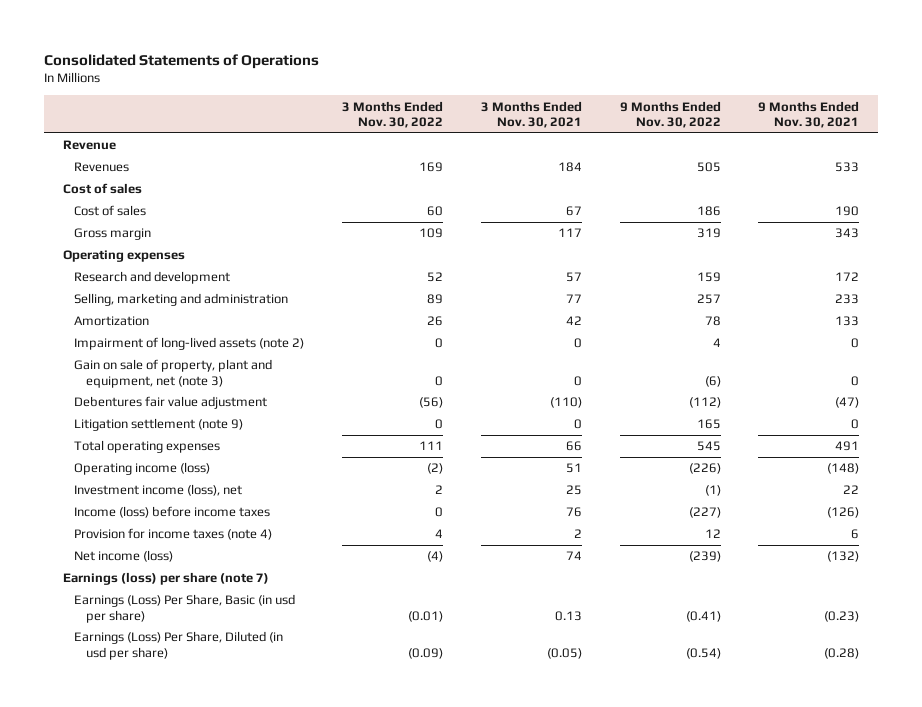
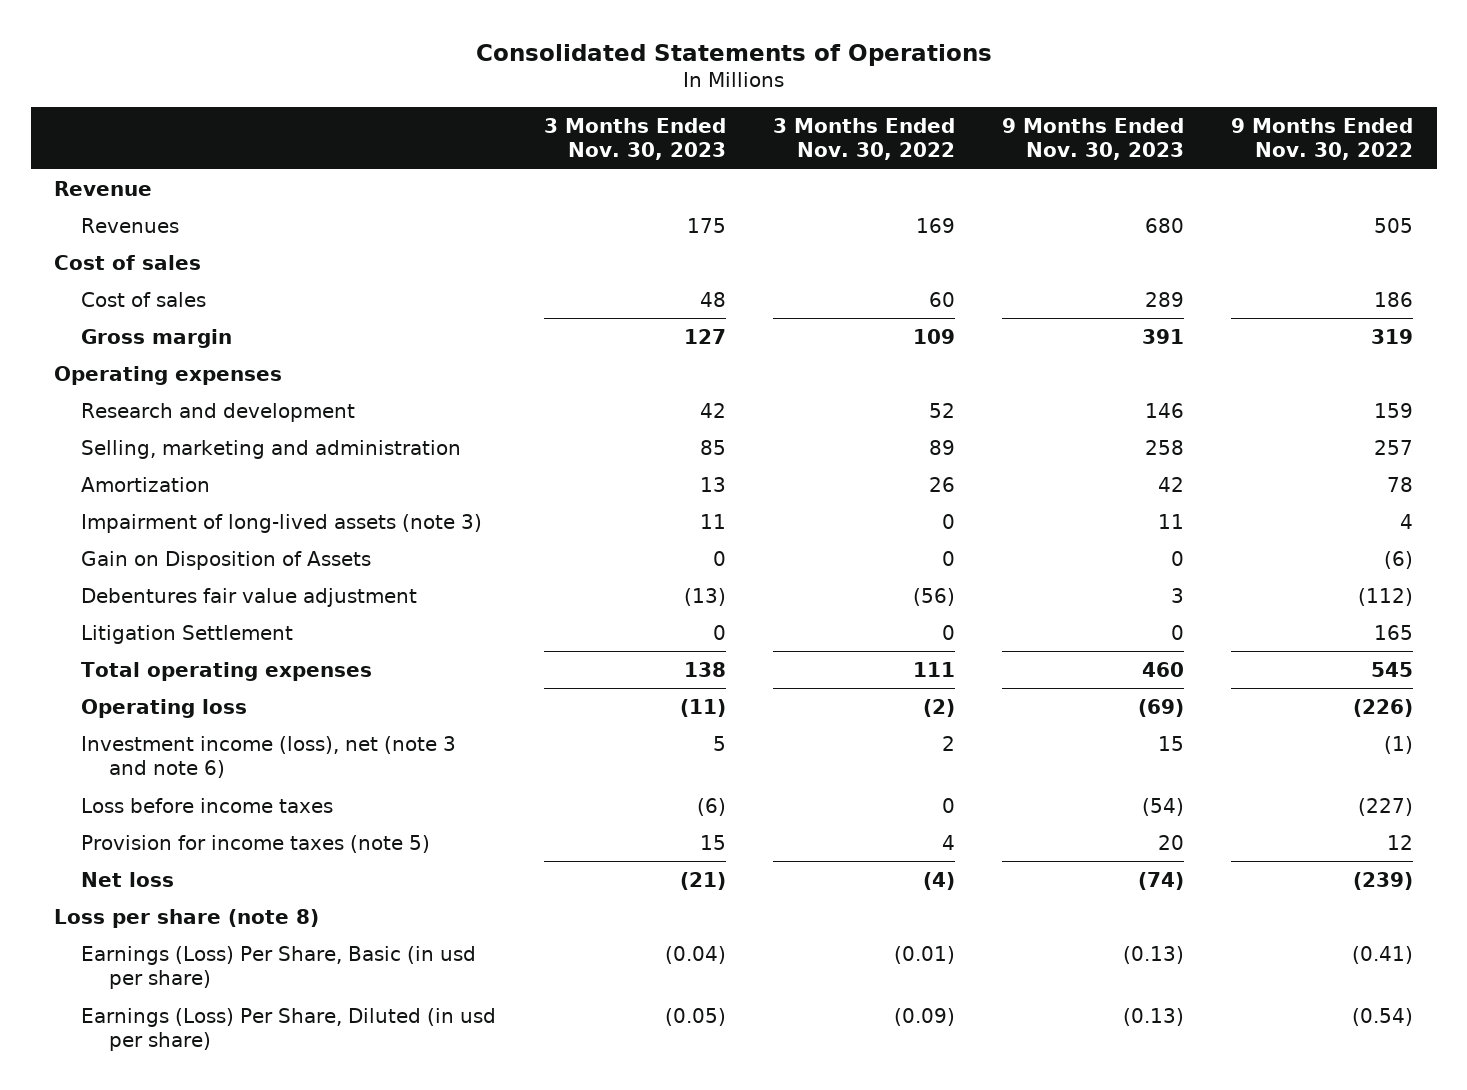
- | 3 Months Ended Nov. 30, 2022 | 3 Months Ended Nov. 30, 2021 | 9 Months Ended Nov. 30, 2022 | 9 Months Ended Nov. 30, 2021
+ | 3 Months Ended Nov. 30, 2023 | 3 Months Ended Nov. 30, 2022 | 9 Months Ended Nov. 30, 2023 | 9 Months Ended Nov. 30, 2022
- Impairment of long-lived assets (note 2) | 0 | 0 | 4 | 0
- Gain on sale of property, plant and equipment, net (note 3) | 0 | 0 | (6) | 0
+ Impairment of long-lived assets (note 3) | 11 | 0 | 11 | 4
+ Gain on Disposition of Assets | 0 | 0 | 0 | (6)
- Litigation settlement (note 9) | 0 | 0 | 165 | 0
+ Litigation Settlement | 0 | 0 | 0 | 165
- Operating income (loss) | (2) | 51 | (226) | (148)
- Investment income (loss), net | 2 | 25 | (1) | 22
- Income (loss) before income taxes | 0 | 76 | (227) | (126)
- Provision for income taxes (note 4) | 4 | 2 | 12 | 6
- Net income (loss) | (4) | 74 | (239) | (132)
- Earnings (loss) per share (note 7)
+ Operating loss | (11) | (2) | (69) | (226)
+ Investment income (loss), net (note 3 and note 6) | 5 | 2 | 15 | (1)
+ Loss before income taxes | (6) | 0 | (54) | (227)
+ Provision for income taxes (note 5) | 15 | 4 | 20 | 12
+ Net loss | (21) | (4) | (74) | (239)
+ Loss per share (note 8)

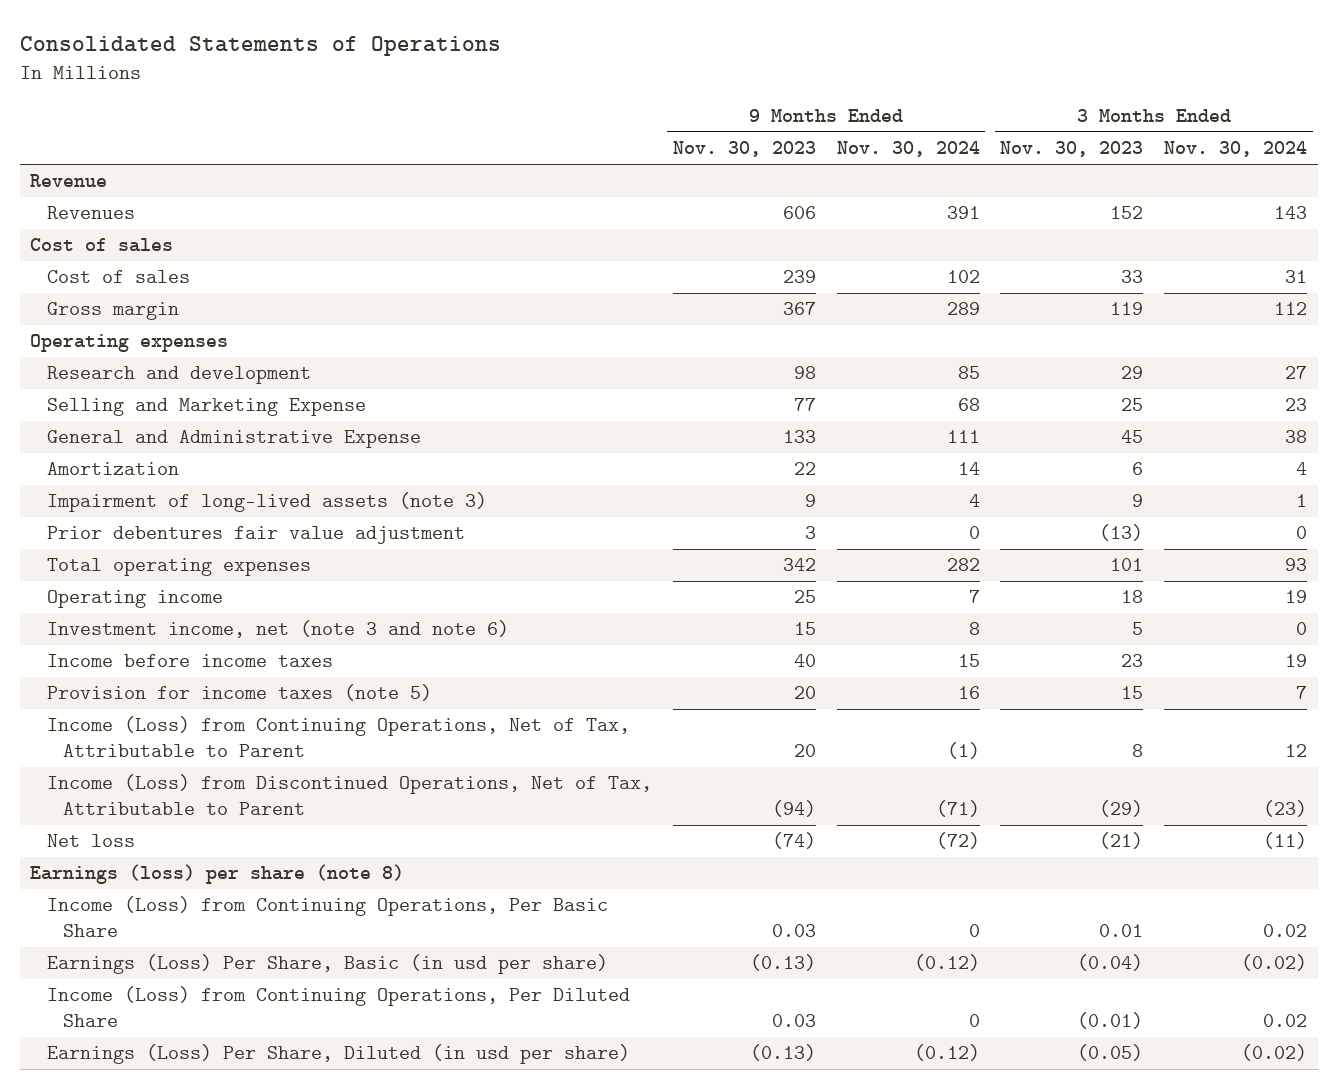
- | 3 Months Ended Nov. 30, 2023 | 3 Months Ended Nov. 30, 2022 | 9 Months Ended Nov. 30, 2023 | 9 Months Ended Nov. 30, 2022
+ | 9 Months Ended Nov. 30, 2023 | 9 Months Ended Nov. 30, 2024 | 3 Months Ended Nov. 30, 2023 | 3 Months Ended Nov. 30, 2024
- Revenues | 175 | 169 | 680 | 505
+ Revenues | 606 | 391 | 152 | 143
- Cost of sales | 48 | 60 | 289 | 186
- Gross margin | 127 | 109 | 391 | 319
+ Cost of sales | 239 | 102 | 33 | 31
+ Gross margin | 367 | 289 | 119 | 112
- Research and development | 42 | 52 | 146 | 159
- Selling, marketing and administration | 85 | 89 | 258 | 257
- Amortization | 13 | 26 | 42 | 78
- Impairment of long-lived assets (note 3) | 11 | 0 | 11 | 4
- Gain on Disposition of Assets | 0 | 0 | 0 | (6)
- Debentures fair value adjustment | (13) | (56) | 3 | (112)
- Litigation Settlement | 0 | 0 | 0 | 165
- Total operating expenses | 138 | 111 | 460 | 545
- Operating loss | (11) | (2) | (69) | (226)
- Investment income (loss), net (note 3 and note 6) | 5 | 2 | 15 | (1)
- Loss before income taxes | (6) | 0 | (54) | (227)
+ Research and development | 98 | 85 | 29 | 27
+ Selling and Marketing Expense | 77 | 68 | 25 | 23
+ General and Administrative Expense | 133 | 111 | 45 | 38
+ Amortization | 22 | 14 | 6 | 4
+ Impairment of long-lived assets (note 3) | 9 | 4 | 9 | 1
+ Prior debentures fair value adjustment | 3 | 0 | (13) | 0
+ Total operating expenses | 342 | 282 | 101 | 93
+ Operating income | 25 | 7 | 18 | 19
+ Investment income, net (note 3 and note 6) | 15 | 8 | 5 | 0
+ Income before income taxes | 40 | 15 | 23 | 19
+ Income (Loss) from Continuing Operations, Net of Tax, Attributable to Parent | 20 | (1) | 8 | 12
+ Income (Loss) from Discontinued Operations, Net of Tax, Attributable to Parent | (94) | (71) | (29) | (23)
- Loss per share (note 8)
+ Earnings (loss) per share (note 8)
+ Income (Loss) from Continuing Operations, Per Basic Share | 0.03 | 0 | 0.01 | 0.02
+ Income (Loss) from Continuing Operations, Per Diluted Share | 0.03 | 0 | (0.01) | 0.02

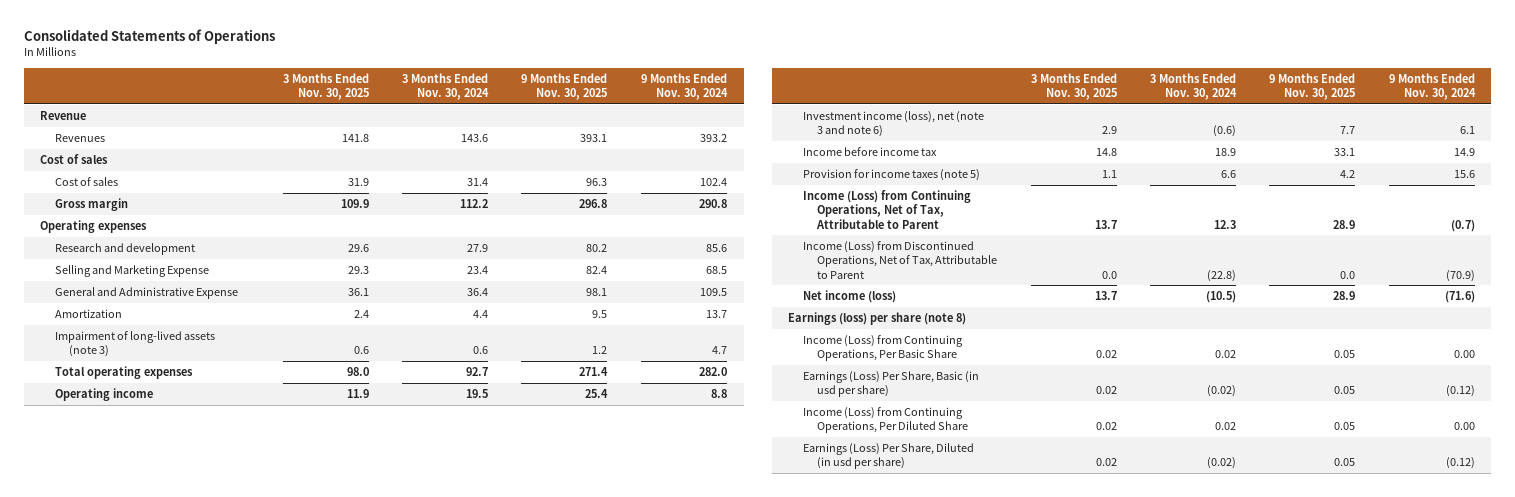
- | 9 Months Ended Nov. 30, 2023 | 9 Months Ended Nov. 30, 2024 | 3 Months Ended Nov. 30, 2023 | 3 Months Ended Nov. 30, 2024
+ | 3 Months Ended Nov. 30, 2025 | 3 Months Ended Nov. 30, 2024 | 9 Months Ended Nov. 30, 2025 | 9 Months Ended Nov. 30, 2024
- Revenues | 606 | 391 | 152 | 143
+ Revenues | 141.8 | 143.6 | 393.1 | 393.2
- Cost of sales | 239 | 102 | 33 | 31
- Gross margin | 367 | 289 | 119 | 112
+ Cost of sales | 31.9 | 31.4 | 96.3 | 102.4
+ Gross margin | 109.9 | 112.2 | 296.8 | 290.8
- Research and development | 98 | 85 | 29 | 27
- Selling and Marketing Expense | 77 | 68 | 25 | 23
- General and Administrative Expense | 133 | 111 | 45 | 38
- Amortization | 22 | 14 | 6 | 4
- Impairment of long-lived assets (note 3) | 9 | 4 | 9 | 1
- Prior debentures fair value adjustment | 3 | 0 | (13) | 0
- Total operating expenses | 342 | 282 | 101 | 93
- Operating income | 25 | 7 | 18 | 19
- Investment income, net (note 3 and note 6) | 15 | 8 | 5 | 0
- Income before income taxes | 40 | 15 | 23 | 19
- Provision for income taxes (note 5) | 20 | 16 | 15 | 7
- Income (Loss) from Continuing Operations, Net of Tax, Attributable to Parent | 20 | (1) | 8 | 12
- Income (Loss) from Discontinued Operations, Net of Tax, Attributable to Parent | (94) | (71) | (29) | (23)
- Net loss | (74) | (72) | (21) | (11)
+ Research and development | 29.6 | 27.9 | 80.2 | 85.6
+ Selling and Marketing Expense | 29.3 | 23.4 | 82.4 | 68.5
+ General and Administrative Expense | 36.1 | 36.4 | 98.1 | 109.5
+ Amortization | 2.4 | 4.4 | 9.5 | 13.7
+ Impairment of long-lived assets (note 3) | 0.6 | 0.6 | 1.2 | 4.7
+ Total operating expenses | 98.0 | 92.7 | 271.4 | 282.0
+ Operating income | 11.9 | 19.5 | 25.4 | 8.8
+ Investment income (loss), net (note 3 and note 6) | 2.9 | (0.6) | 7.7 | 6.1
+ Income before income tax | 14.8 | 18.9 | 33.1 | 14.9
+ Provision for income taxes (note 5) | 1.1 | 6.6 | 4.2 | 15.6
+ Income (Loss) from Continuing Operations, Net of Tax, Attributable to Parent | 13.7 | 12.3 | 28.9 | (0.7)
+ Income (Loss) from Discontinued Operations, Net of Tax, Attributable to Parent | 0.0 | (22.8) | 0.0 | (70.9)
+ Net income (loss) | 13.7 | (10.5) | 28.9 | (71.6)
- Income (Loss) from Continuing Operations, Per Basic Share | 0.03 | 0 | 0.01 | 0.02
+ Income (Loss) from Continuing Operations, Per Basic Share | 0.02 | 0.02 | 0.05 | 0.00
- Income (Loss) from Continuing Operations, Per Diluted Share | 0.03 | 0 | (0.01) | 0.02
+ Income (Loss) from Continuing Operations, Per Diluted Share | 0.02 | 0.02 | 0.05 | 0.00

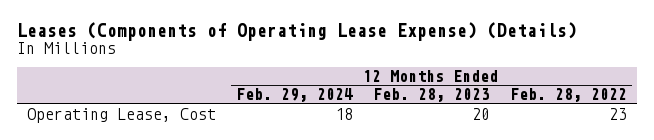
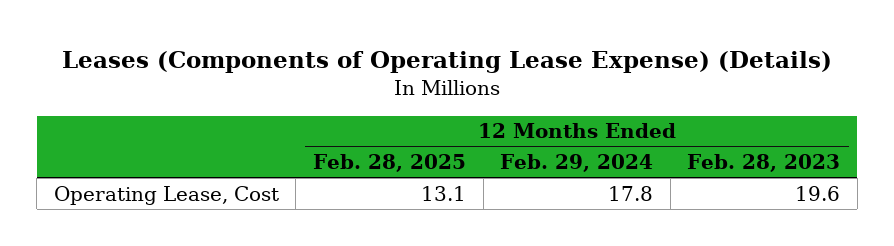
- | 12 Months Ended Feb. 29, 2024 | 12 Months Ended Feb. 28, 2023 | 12 Months Ended Feb. 28, 2022
+ | 12 Months Ended Feb. 28, 2025 | 12 Months Ended Feb. 29, 2024 | 12 Months Ended Feb. 28, 2023
- Operating Lease, Cost | 18 | 20 | 23
+ Operating Lease, Cost | 13.1 | 17.8 | 19.6

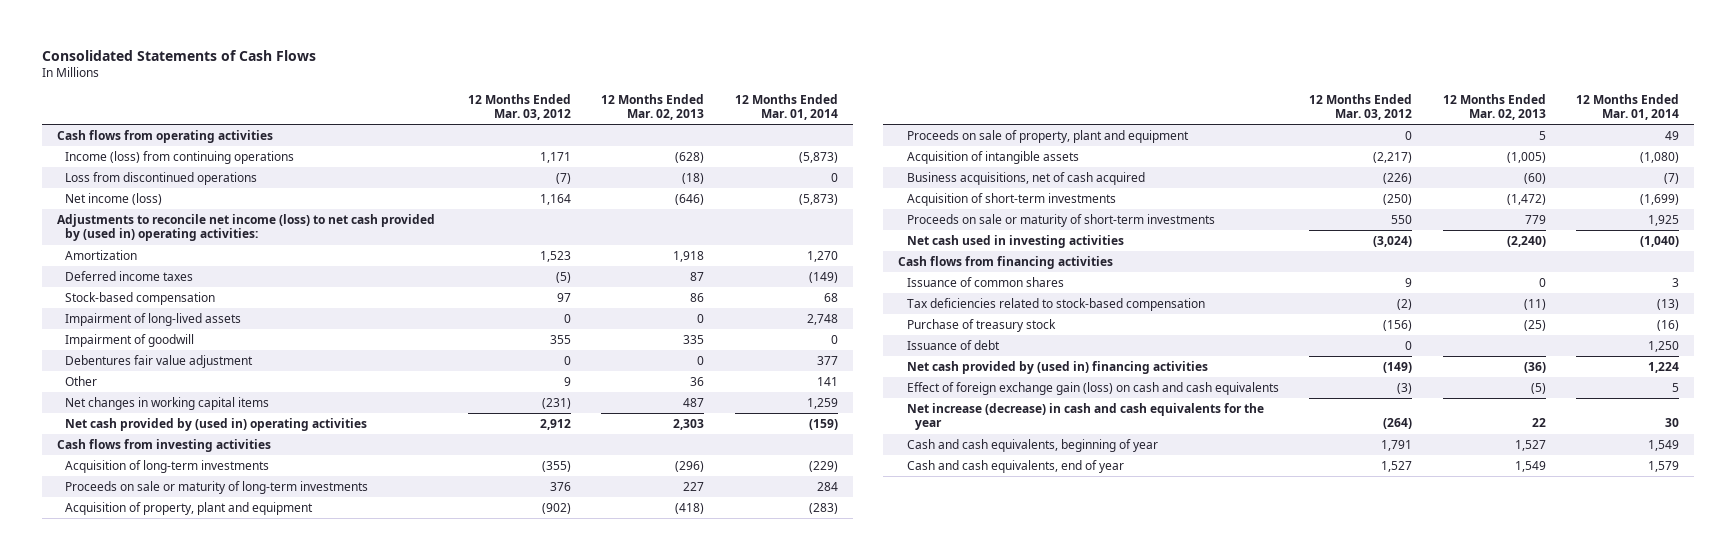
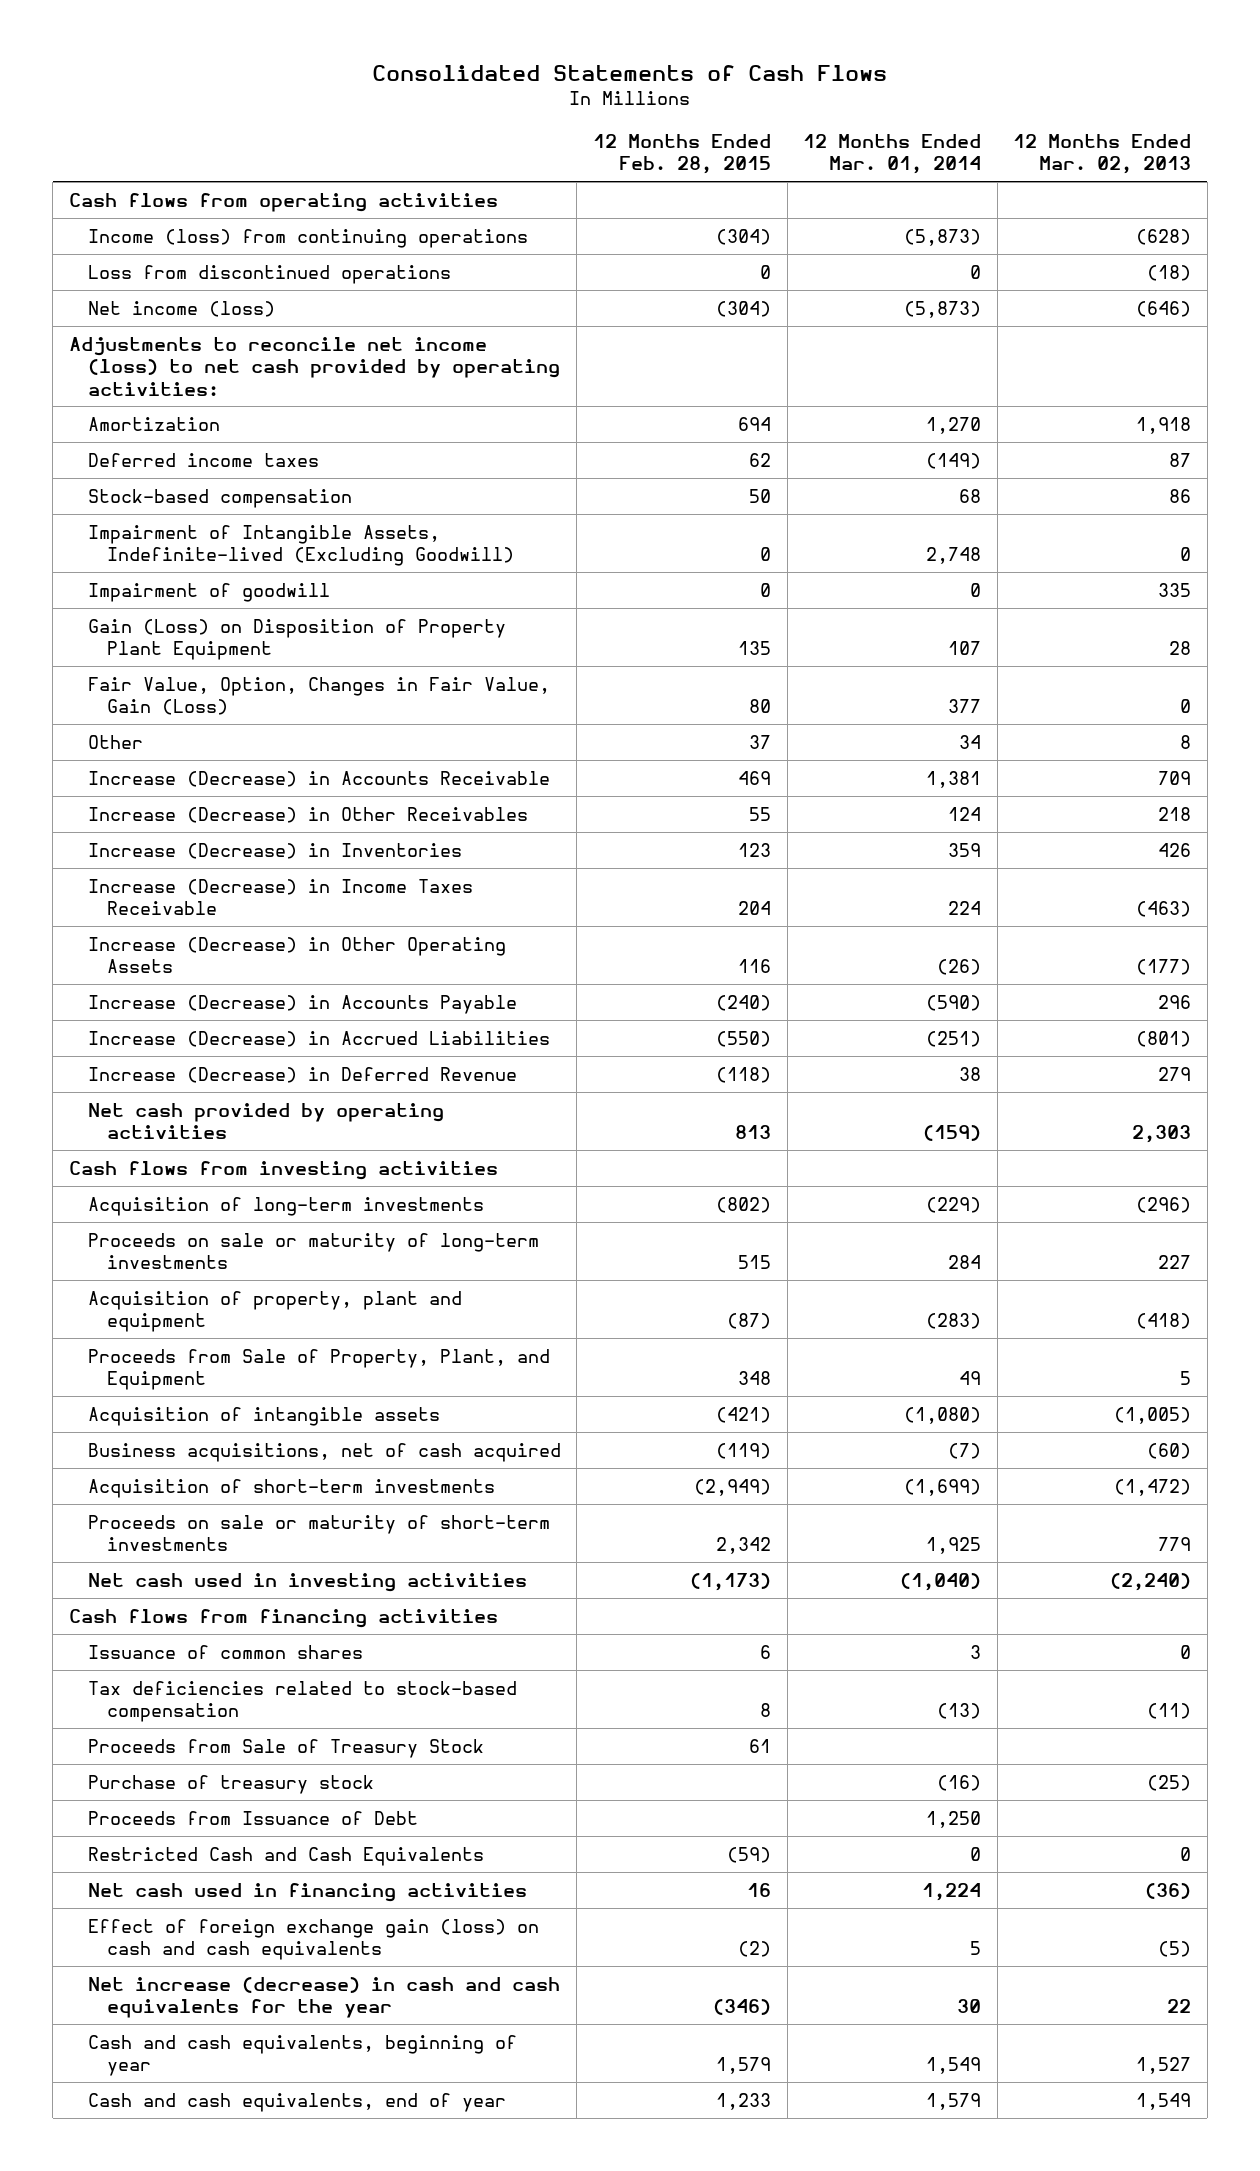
- | 12 Months Ended Mar. 03, 2012 | 12 Months Ended Mar. 02, 2013 | 12 Months Ended Mar. 01, 2014
+ | 12 Months Ended Feb. 28, 2015 | 12 Months Ended Mar. 01, 2014 | 12 Months Ended Mar. 02, 2013
- Adjustments to reconcile net income (loss) to net cash provided by (used in) operating activities:
+ Adjustments to reconcile net income (loss) to net cash provided by operating activities:
- Impairment of long-lived assets | 0 | 0 | 2,748
+ Impairment of Intangible Assets, Indefinite-lived (Excluding Goodwill) | 0 | 2,748 | 0
- Debentures fair value adjustment | 0 | 0 | 377
- Other | 9 | 36 | 141
- Net changes in working capital items | (231) | 487 | 1,259
- Net cash provided by (used in) operating activities | 2,912 | 2,303 | (159)
+ Gain (Loss) on Disposition of Property Plant Equipment | 135 | 107 | 28
+ Fair Value, Option, Changes in Fair Value, Gain (Loss) | 80 | 377 | 0
+ Other | 37 | 34 | 8
+ Increase (Decrease) in Accounts Receivable | 469 | 1,381 | 709
+ Increase (Decrease) in Other Receivables | 55 | 124 | 218
+ Increase (Decrease) in Inventories | 123 | 359 | 426
+ Increase (Decrease) in Income Taxes Receivable | 204 | 224 | (463)
+ Increase (Decrease) in Other Operating Assets | 116 | (26) | (177)
+ Increase (Decrease) in Accounts Payable | (240) | (590) | 296
+ Increase (Decrease) in Accrued Liabilities | (550) | (251) | (801)
+ Increase (Decrease) in Deferred Revenue | (118) | 38 | 279
+ Net cash provided by operating activities | 813 | (159) | 2,303
- Proceeds on sale of property, plant and equipment | 0 | 5 | 49
+ Proceeds from Sale of Property, Plant, and Equipment | 348 | 49 | 5
+ Proceeds from Sale of Treasury Stock | 61 | |
- Issuance of debt | 0 | | 1,250
- Net cash provided by (used in) financing activities | (149) | (36) | 1,224
+ Proceeds from Issuance of Debt | | 1,250 |
+ Restricted Cash and Cash Equivalents | (59) | 0 | 0
+ Net cash used in financing activities | 16 | 1,224 | (36)

